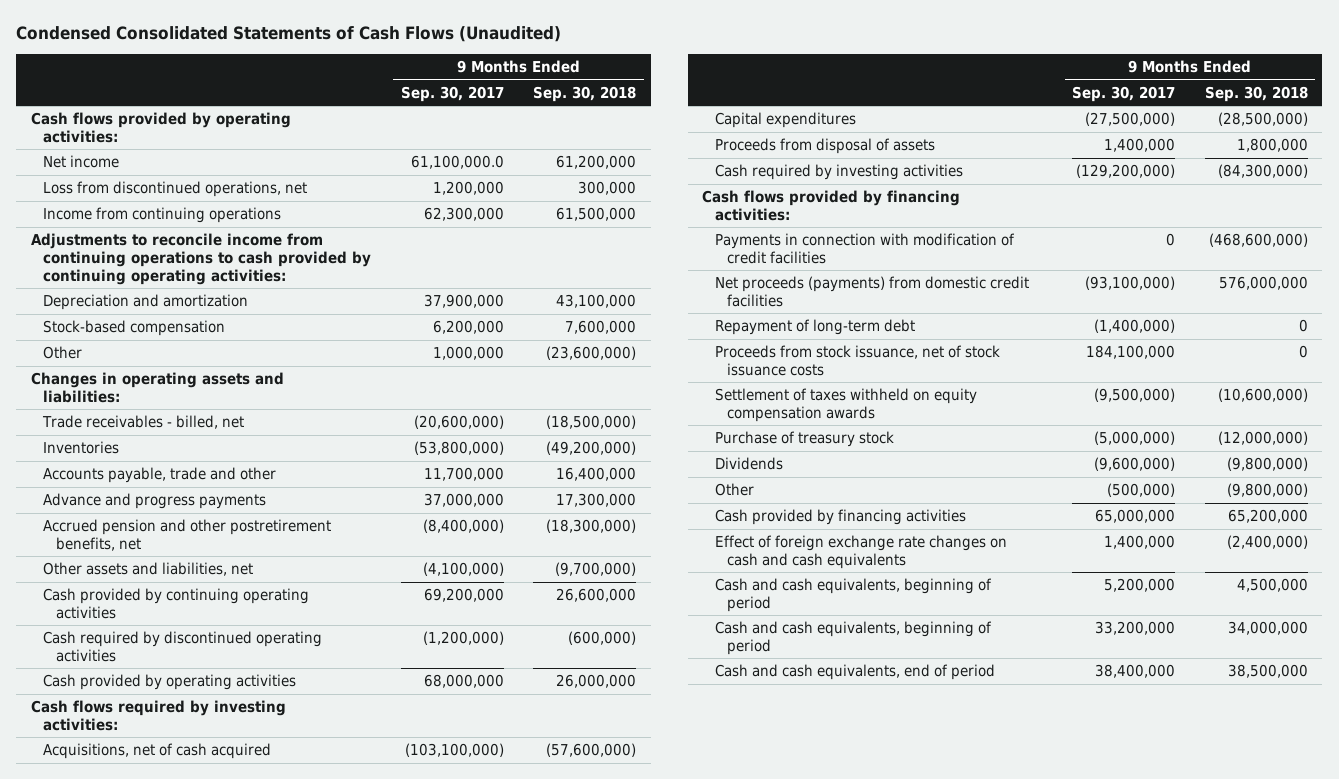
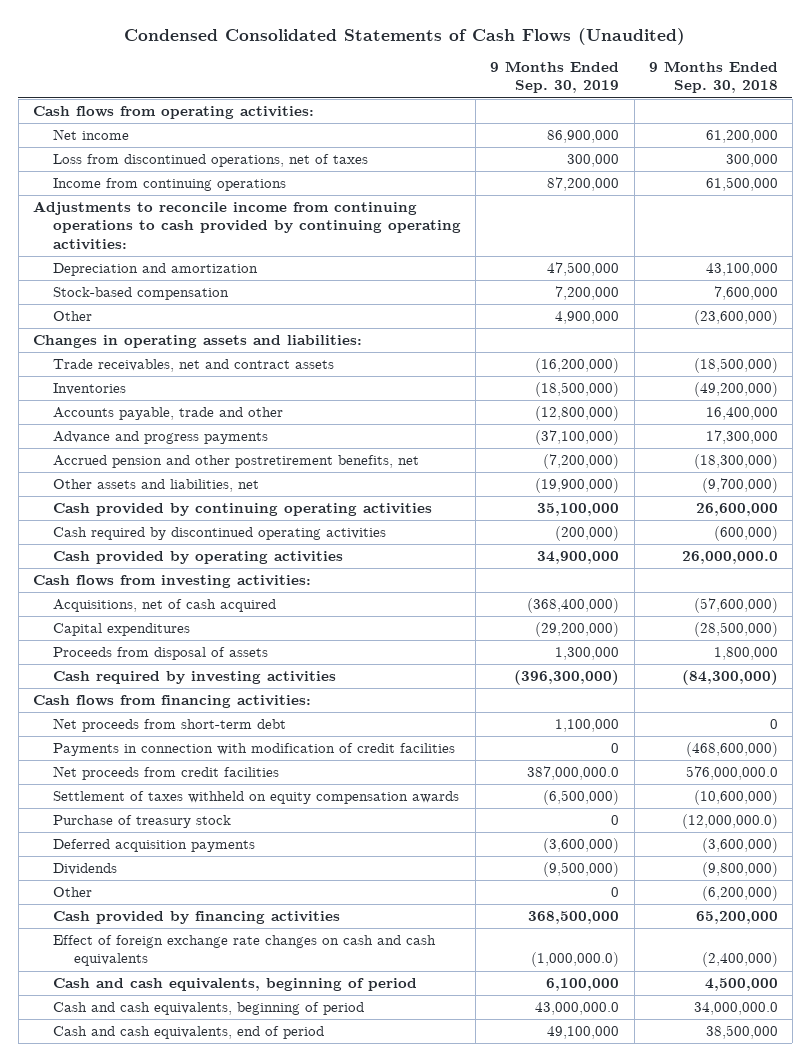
- | 9 Months Ended Sep. 30, 2017 | 9 Months Ended Sep. 30, 2018
+ | 9 Months Ended Sep. 30, 2019 | 9 Months Ended Sep. 30, 2018
- Cash flows provided by operating activities:
+ Cash flows from operating activities:
- Loss from discontinued operations, net | 1,200,000 | 300,000
+ Loss from discontinued operations, net of taxes | 300,000 | 300,000
- Trade receivables - billed, net | (20,600,000) | (18,500,000)
+ Trade receivables, net and contract assets | (16,200,000) | (18,500,000)
- Cash provided by operating activities | 68,000,000 | 26,000,000
- Cash flows required by investing activities:
+ Cash provided by operating activities | 34,900,000 | 26,000,000.0
+ Cash flows from investing activities:
- Cash flows provided by financing activities:
+ Cash flows from financing activities:
+ Net proceeds from short-term debt | 1,100,000 | 0
- Net proceeds (payments) from domestic credit facilities | (93,100,000) | 576,000,000
- Repayment of long-term debt | (1,400,000) | 0
- Proceeds from stock issuance, net of stock issuance costs | 184,100,000 | 0
+ Net proceeds from credit facilities | 387,000,000.0 | 576,000,000.0
- Purchase of treasury stock | (5,000,000) | (12,000,000)
+ Purchase of treasury stock | 0 | (12,000,000.0)
+ Deferred acquisition payments | (3,600,000) | (3,600,000)
- Other | (500,000) | (9,800,000)
+ Other | 0 | (6,200,000)
- Cash and cash equivalents, beginning of period | 33,200,000 | 34,000,000
+ Cash and cash equivalents, beginning of period | 43,000,000.0 | 34,000,000.0

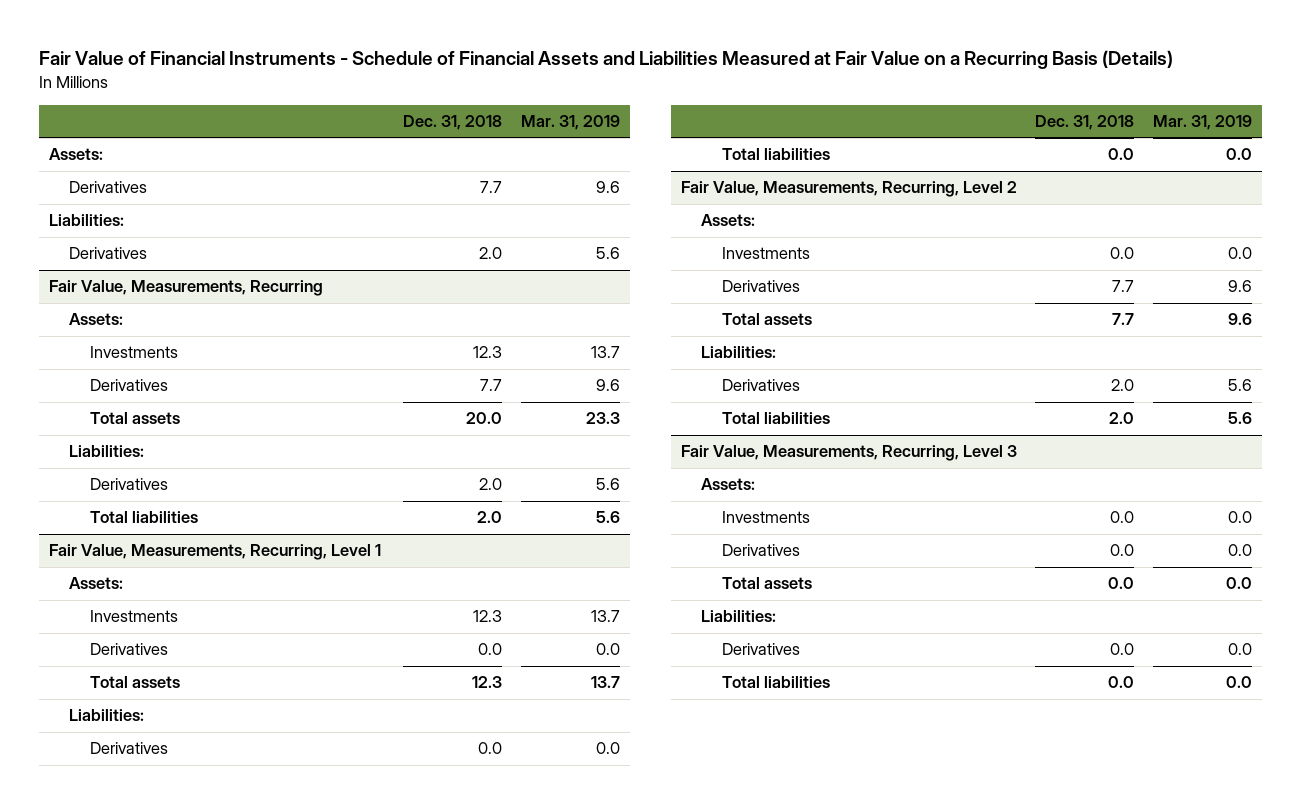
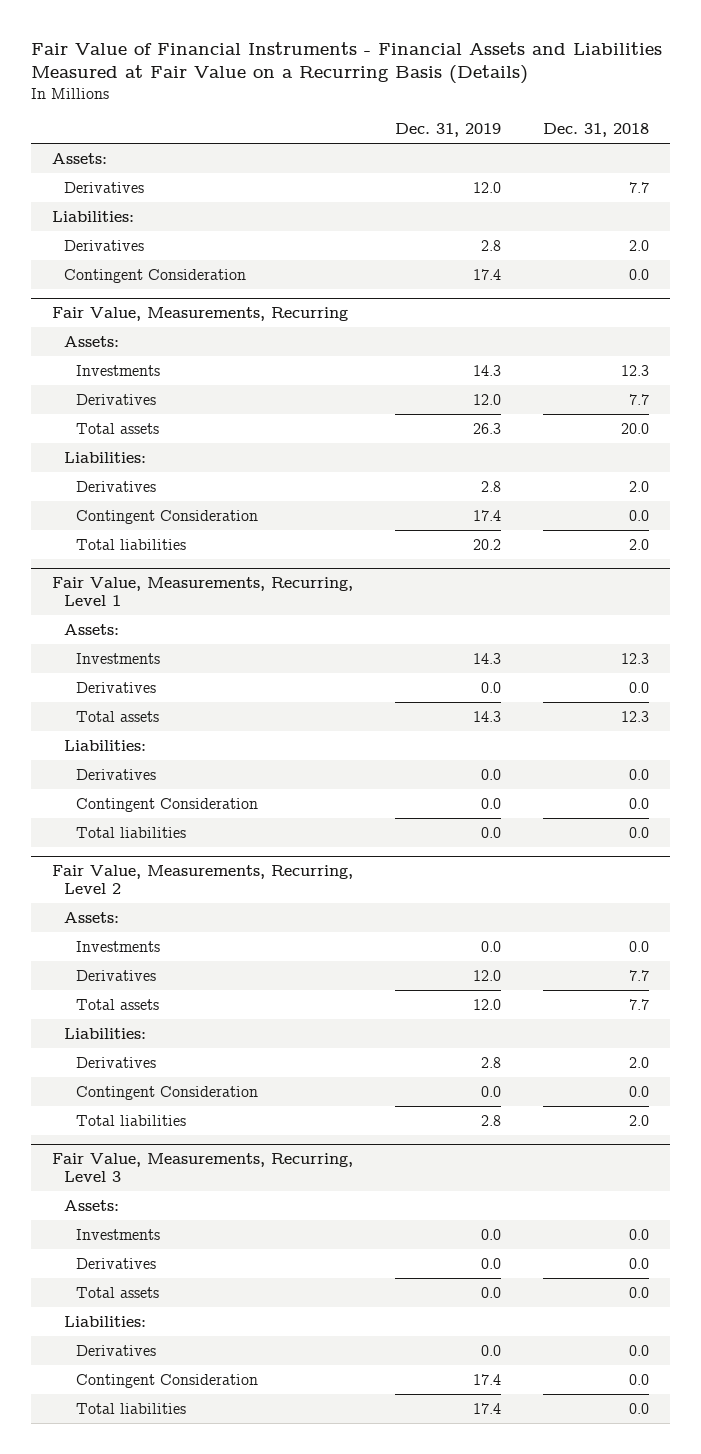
- Fair Value of Financial Instruments - Schedule of Financial Assets and Liabilities Measured at Fair Value on a Recurring Basis (Details)
+ Fair Value of Financial Instruments - Financial Assets and Liabilities Measured at Fair Value on a Recurring Basis (Details)
- | Dec. 31, 2018 | Mar. 31, 2019
+ | Dec. 31, 2019 | Dec. 31, 2018
+ Contingent Consideration | 17.4 | 0.0
@ Fair Value, Measurements, Recurring
+ Contingent Consideration | 17.4 | 0.0
@ Fair Value, Measurements, Recurring, Level 1
+ Contingent Consideration | 0.0 | 0.0
@ Fair Value, Measurements, Recurring, Level 2
+ Contingent Consideration | 0.0 | 0.0
@ Fair Value, Measurements, Recurring, Level 3
+ Contingent Consideration | 17.4 | 0.0

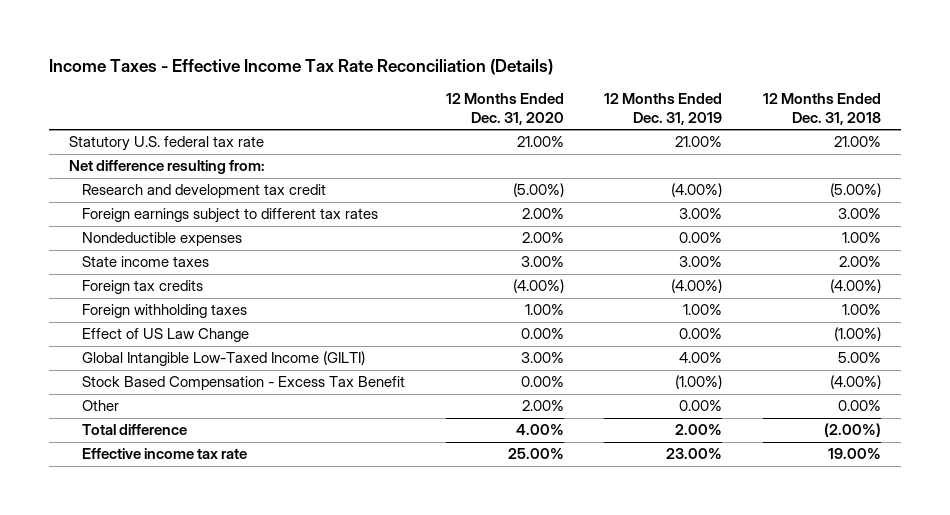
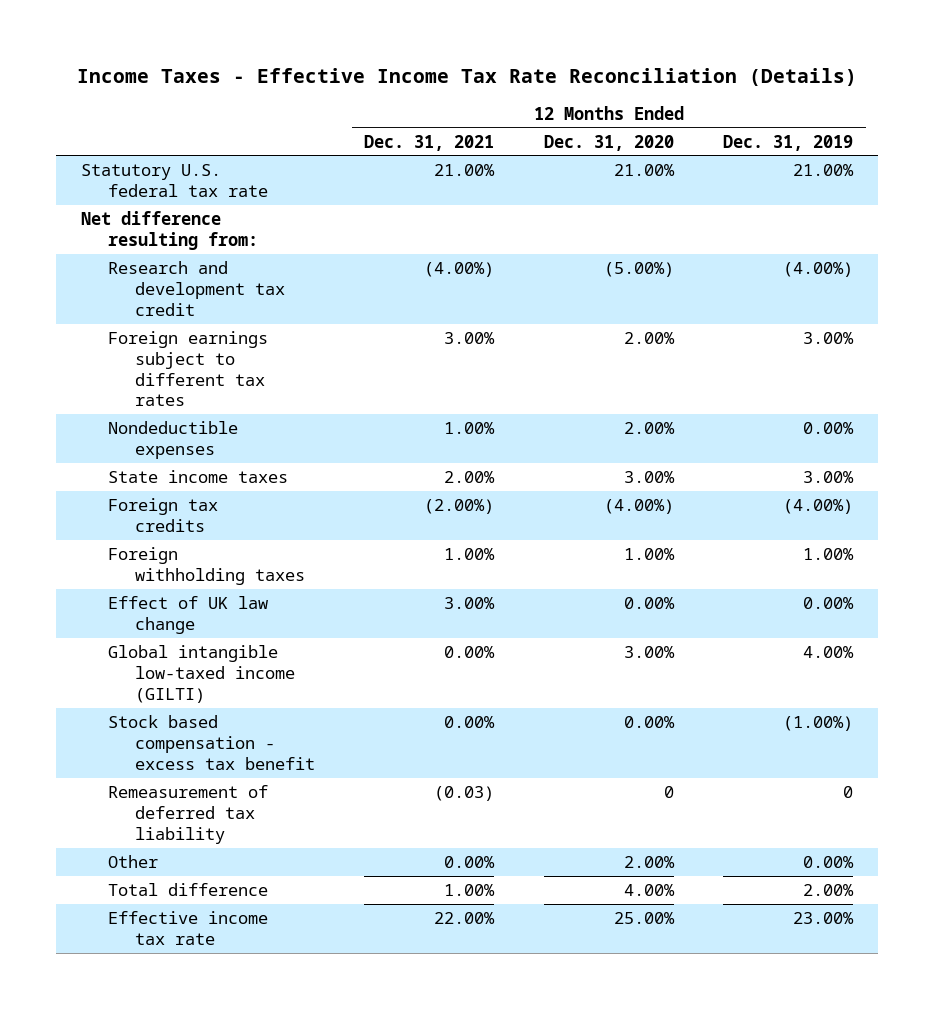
- | 12 Months Ended Dec. 31, 2020 | 12 Months Ended Dec. 31, 2019 | 12 Months Ended Dec. 31, 2018
+ | 12 Months Ended Dec. 31, 2021 | 12 Months Ended Dec. 31, 2020 | 12 Months Ended Dec. 31, 2019
- Effect of US Law Change | 0.00% | 0.00% | (1.00%)
- Global Intangible Low-Taxed Income (GILTI) | 3.00% | 4.00% | 5.00%
- Stock Based Compensation - Excess Tax Benefit | 0.00% | (1.00%) | (4.00%)
+ Effect of UK law change | 3.00% | 0.00% | 0.00%
+ Global intangible low-taxed income (GILTI) | 0.00% | 3.00% | 4.00%
+ Stock based compensation - excess tax benefit | 0.00% | 0.00% | (1.00%)
+ Remeasurement of deferred tax liability | (0.03) | 0 | 0

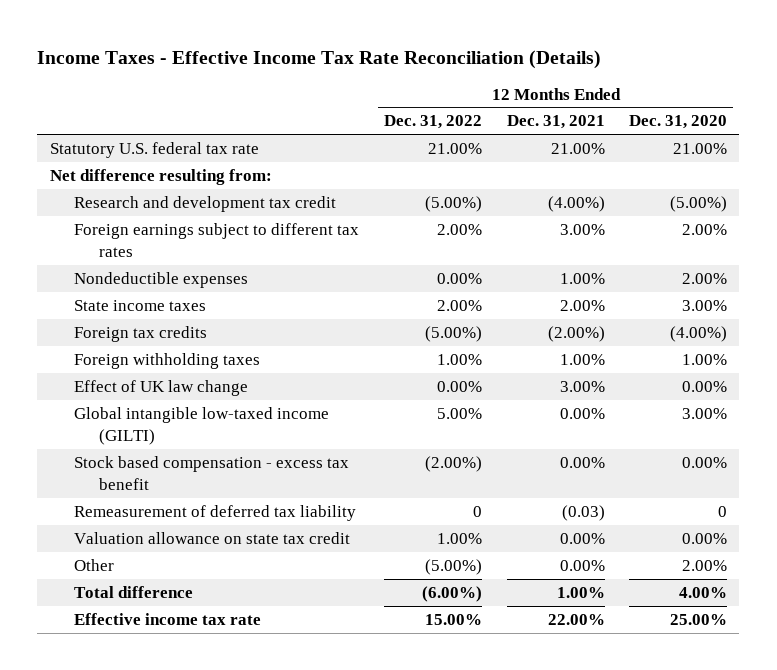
- | 12 Months Ended Dec. 31, 2021 | 12 Months Ended Dec. 31, 2020 | 12 Months Ended Dec. 31, 2019
+ | 12 Months Ended Dec. 31, 2022 | 12 Months Ended Dec. 31, 2021 | 12 Months Ended Dec. 31, 2020
+ Valuation allowance on state tax credit | 1.00% | 0.00% | 0.00%

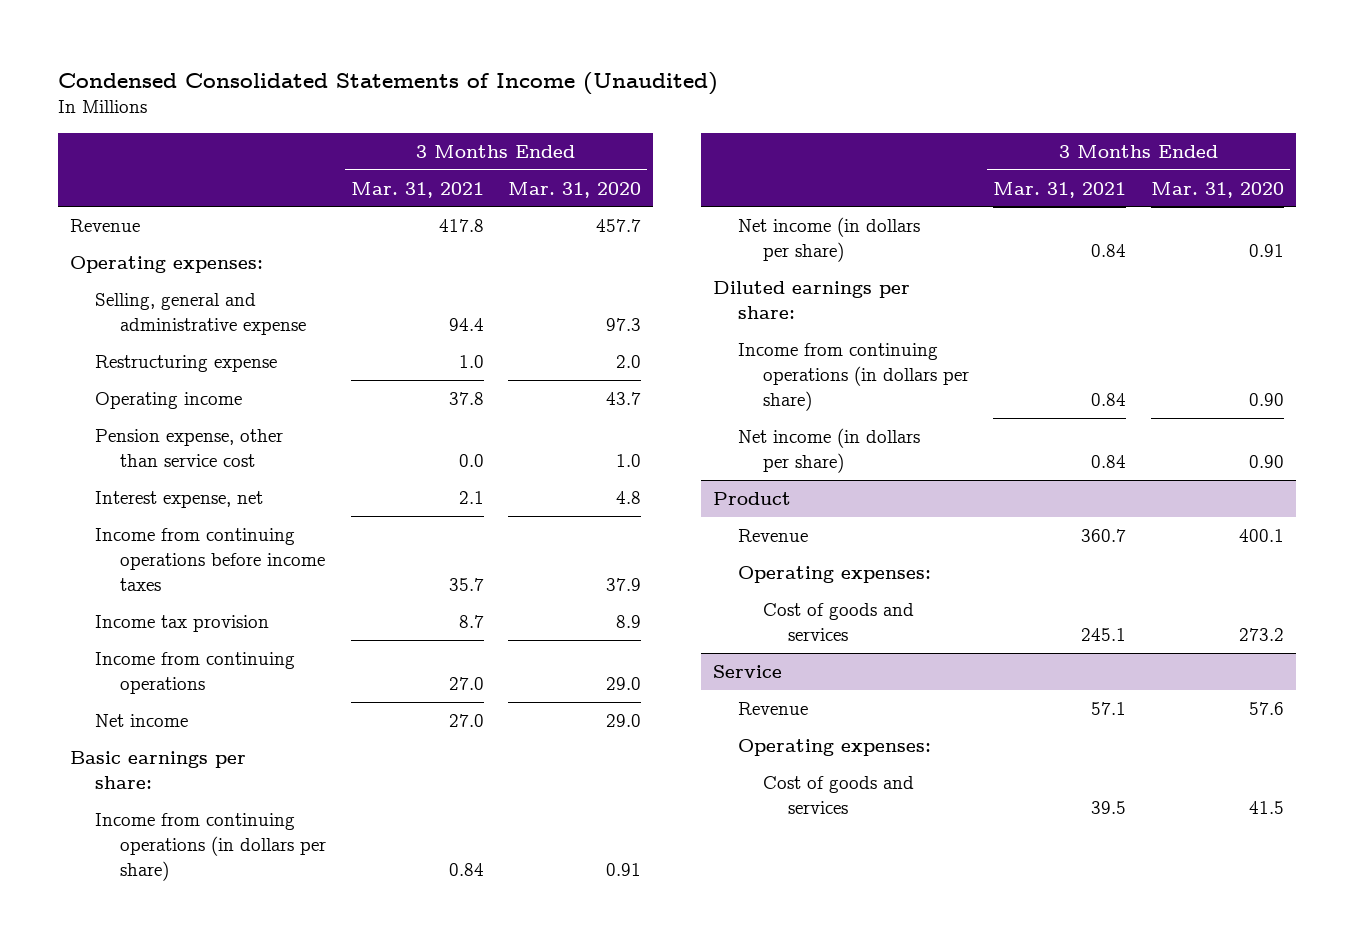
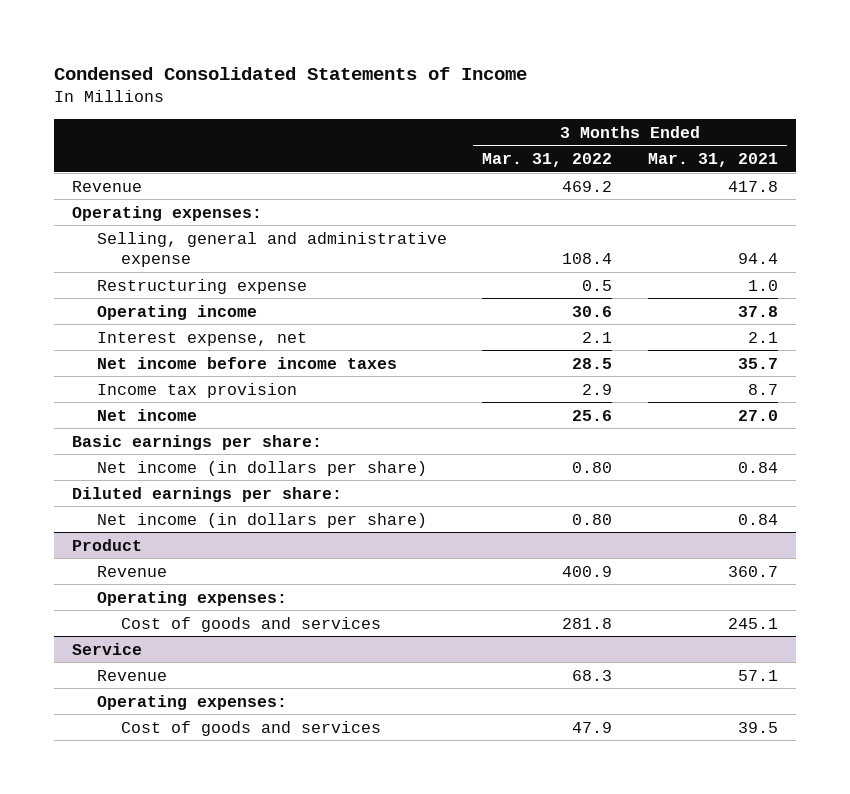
- Condensed Consolidated Statements of Income (Unaudited)
+ Condensed Consolidated Statements of Income
- | 3 Months Ended Mar. 31, 2021 | 3 Months Ended Mar. 31, 2020
+ | 3 Months Ended Mar. 31, 2022 | 3 Months Ended Mar. 31, 2021
- Pension expense, other than service cost | 0.0 | 1.0
- Income from continuing operations before income taxes | 35.7 | 37.9
+ Net income before income taxes | 28.5 | 35.7
- Income from continuing operations | 27.0 | 29.0
- Income from continuing operations (in dollars per share) | 0.84 | 0.91
- Income from continuing operations (in dollars per share) | 0.84 | 0.90

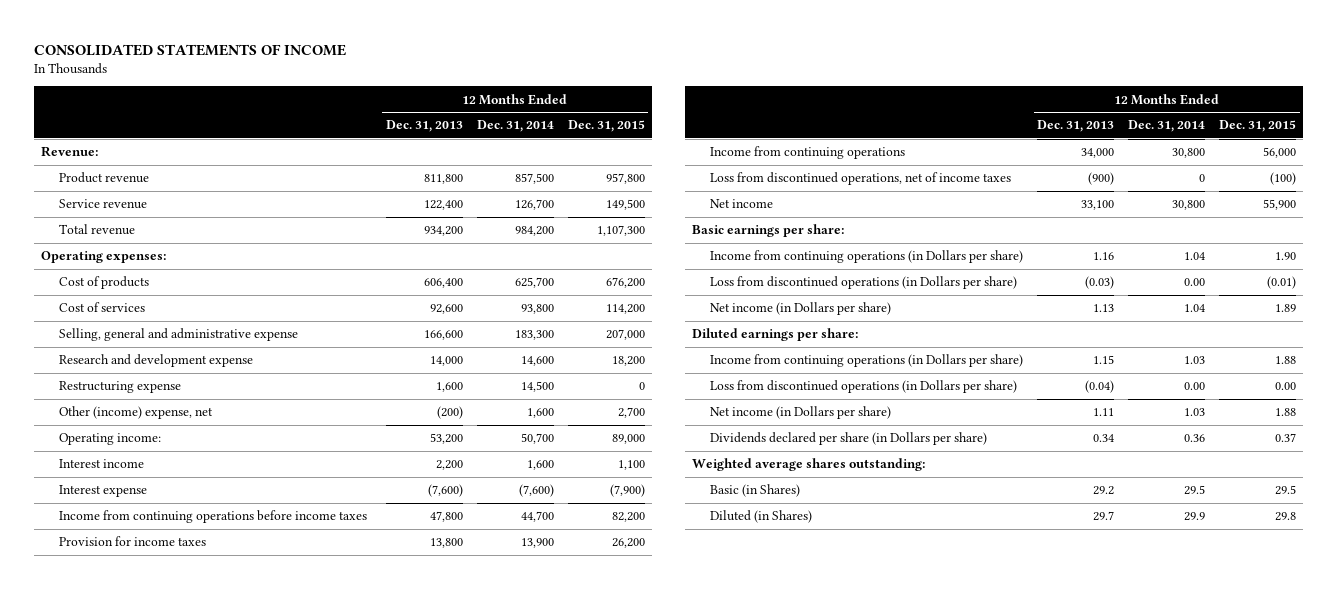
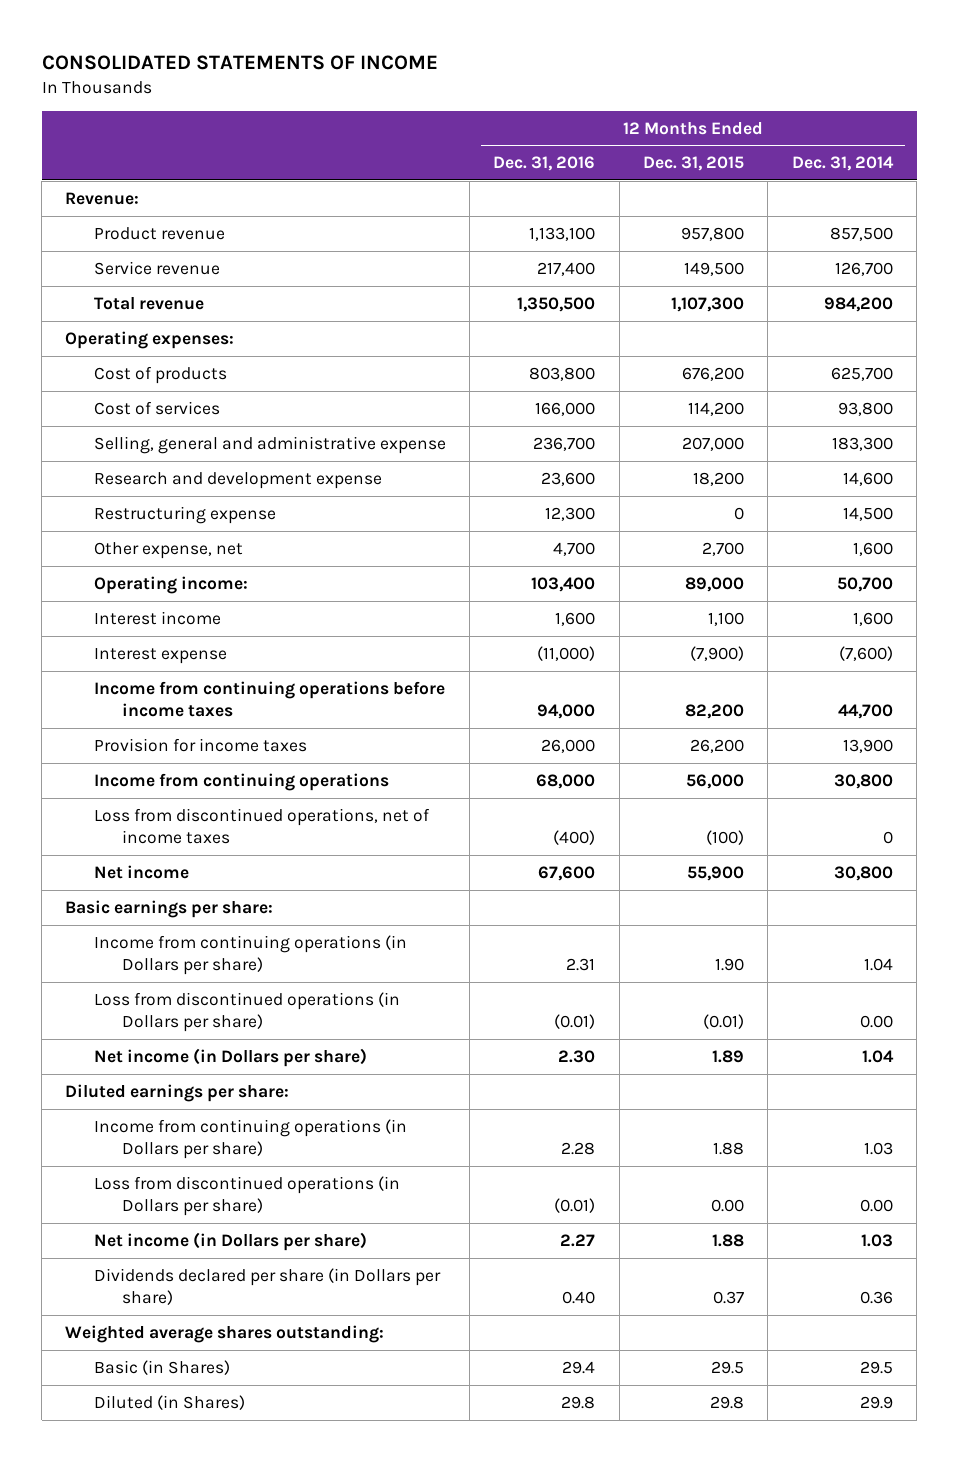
- | 12 Months Ended Dec. 31, 2013 | 12 Months Ended Dec. 31, 2014 | 12 Months Ended Dec. 31, 2015
+ | 12 Months Ended Dec. 31, 2016 | 12 Months Ended Dec. 31, 2015 | 12 Months Ended Dec. 31, 2014
- Other (income) expense, net | (200) | 1,600 | 2,700
+ Other expense, net | 4,700 | 2,700 | 1,600

